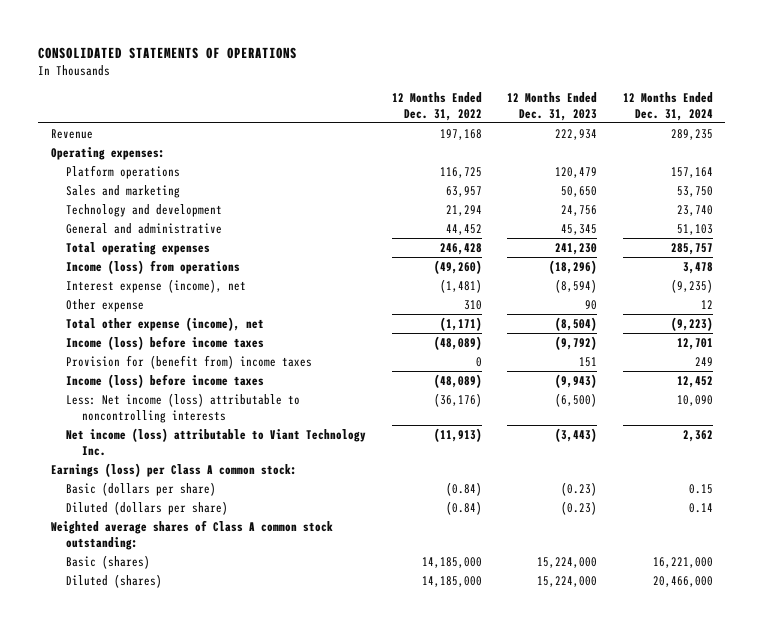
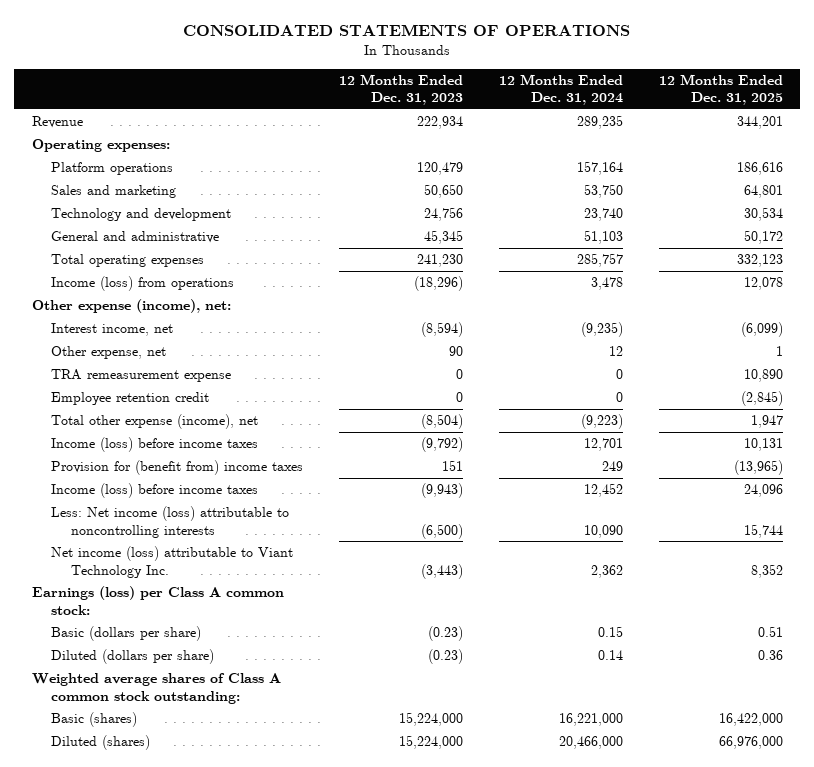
- | 12 Months Ended Dec. 31, 2022 | 12 Months Ended Dec. 31, 2023 | 12 Months Ended Dec. 31, 2024
+ | 12 Months Ended Dec. 31, 2023 | 12 Months Ended Dec. 31, 2024 | 12 Months Ended Dec. 31, 2025
- Interest expense (income), net | (1,481) | (8,594) | (9,235)
- Other expense | 310 | 90 | 12
+ Other expense (income), net:
+ Interest income, net | (8,594) | (9,235) | (6,099)
+ Other expense, net | 90 | 12 | 1
+ TRA remeasurement expense | 0 | 0 | 10,890
+ Employee retention credit | 0 | 0 | (2,845)

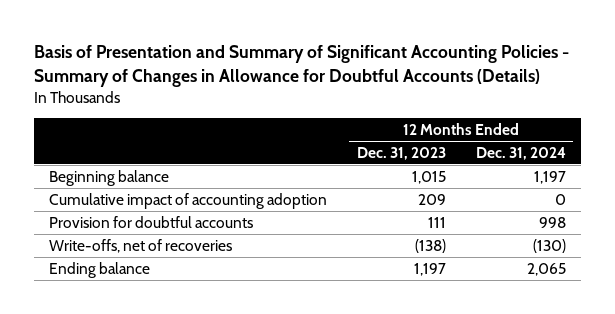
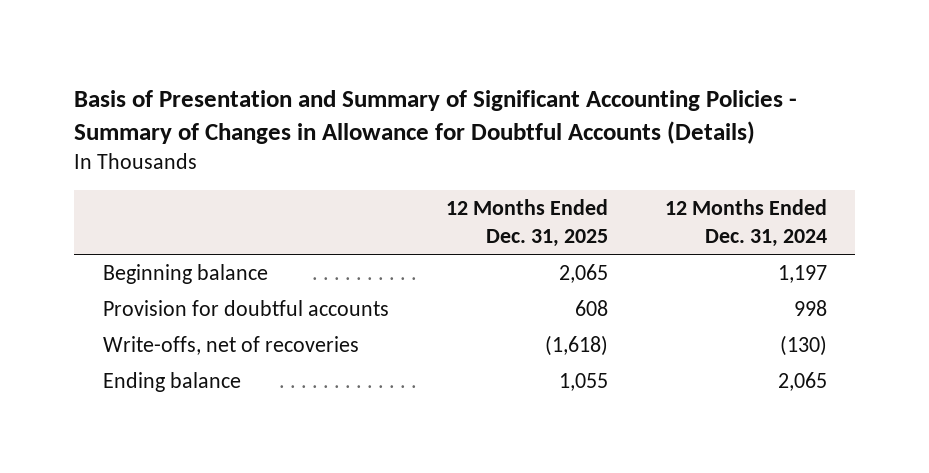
- | 12 Months Ended Dec. 31, 2023 | 12 Months Ended Dec. 31, 2024
+ | 12 Months Ended Dec. 31, 2025 | 12 Months Ended Dec. 31, 2024
- Cumulative impact of accounting adoption | 209 | 0

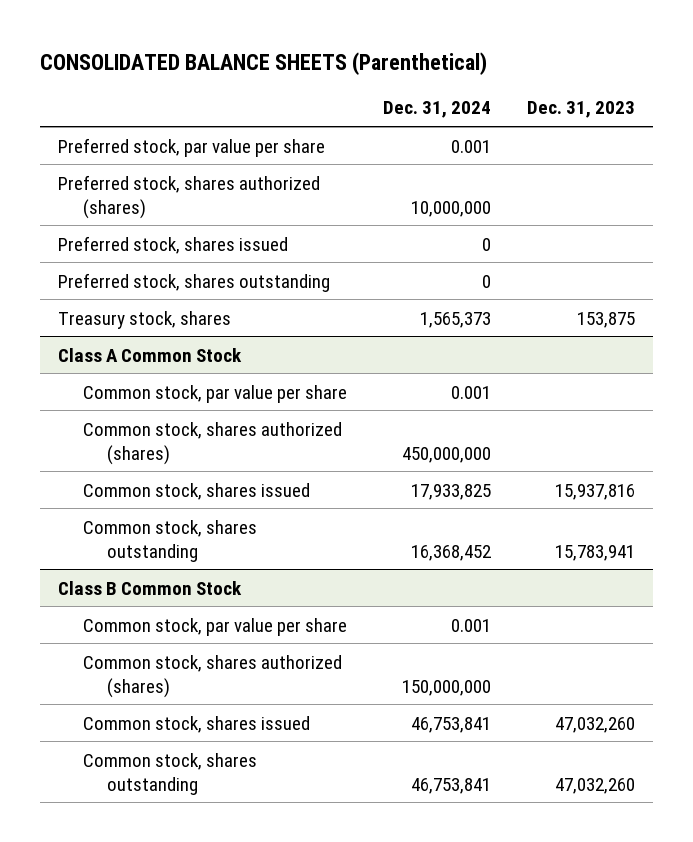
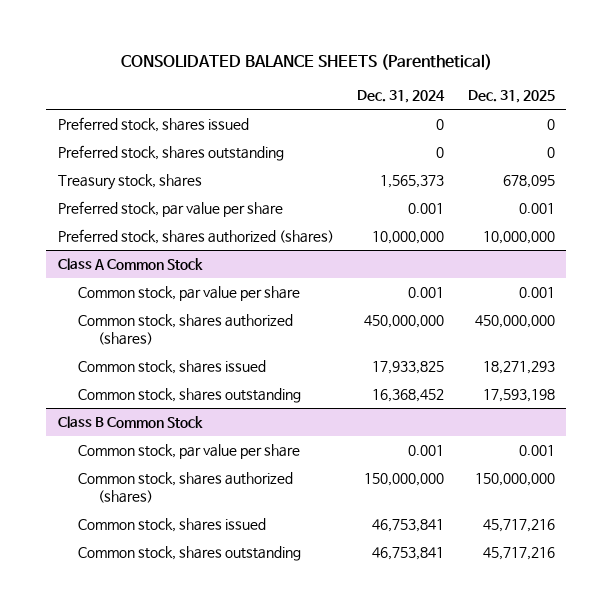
- | Dec. 31, 2024 | Dec. 31, 2023
+ | Dec. 31, 2024 | Dec. 31, 2025
moved down: Preferred stock, par value per share | 0.001 | 0.001
moved down: Preferred stock, shares authorized (shares) | 10,000,000 | 10,000,000

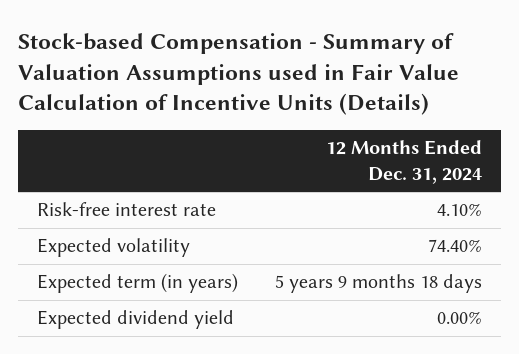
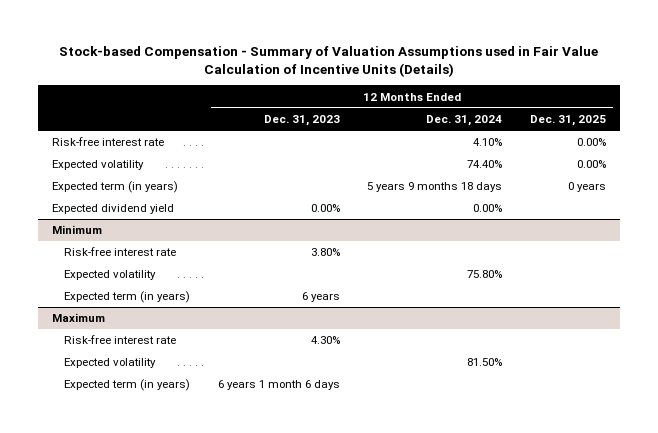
- | 12 Months Ended Dec. 31, 2024
+ | 12 Months Ended Dec. 31, 2023 | 12 Months Ended Dec. 31, 2024 | 12 Months Ended Dec. 31, 2025
+ Minimum
+ Risk-free interest rate | 3.80% | |
+ Expected volatility | | 75.80% |
+ Expected term (in years) | 6 years | |
+ Maximum
+ Risk-free interest rate | 4.30% | |
+ Expected volatility | | 81.50% |
+ Expected term (in years) | 6 years 1 month 6 days | |

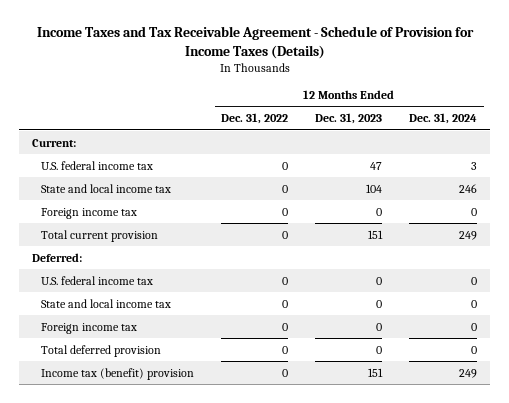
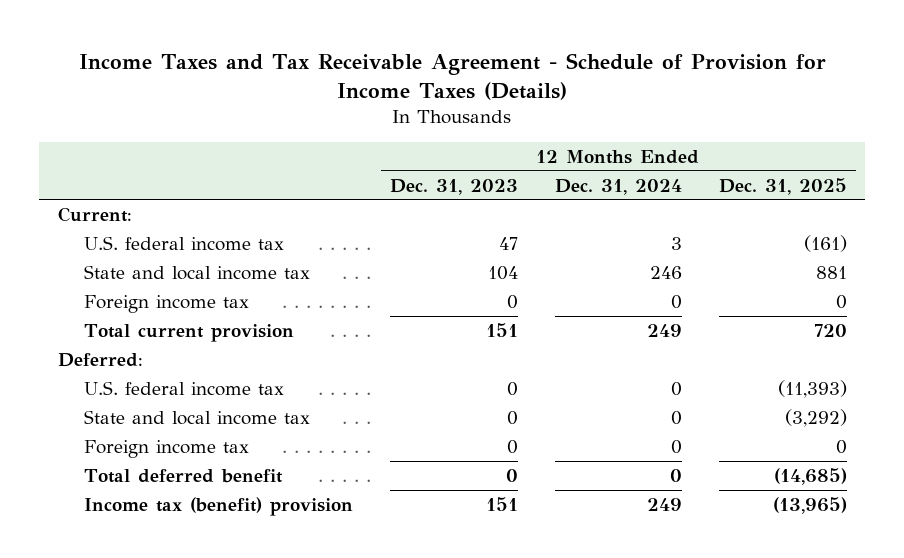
- | 12 Months Ended Dec. 31, 2022 | 12 Months Ended Dec. 31, 2023 | 12 Months Ended Dec. 31, 2024
+ | 12 Months Ended Dec. 31, 2023 | 12 Months Ended Dec. 31, 2024 | 12 Months Ended Dec. 31, 2025
- Total deferred provision | 0 | 0 | 0
+ Total deferred benefit | 0 | 0 | (14,685)

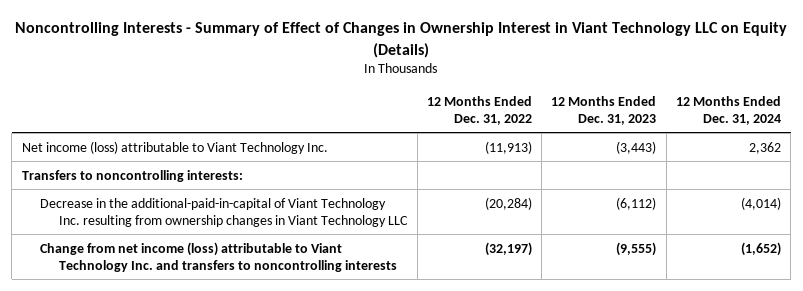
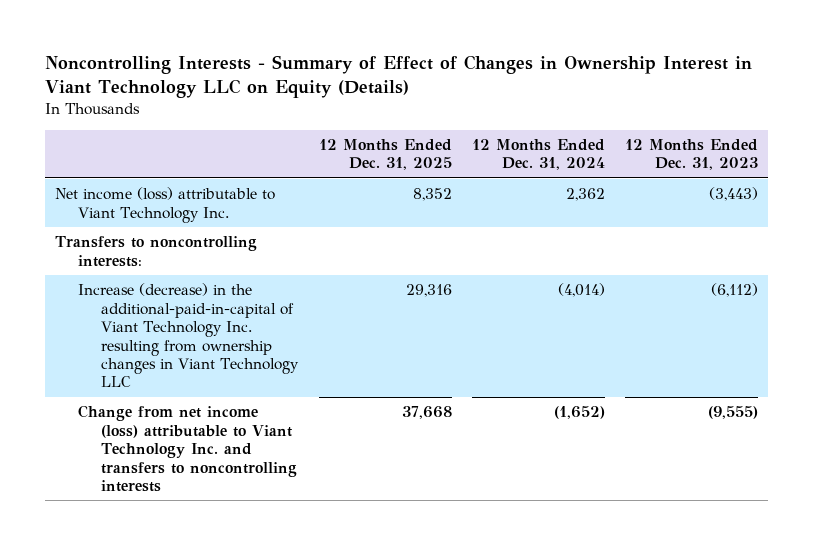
- | 12 Months Ended Dec. 31, 2022 | 12 Months Ended Dec. 31, 2023 | 12 Months Ended Dec. 31, 2024
+ | 12 Months Ended Dec. 31, 2025 | 12 Months Ended Dec. 31, 2024 | 12 Months Ended Dec. 31, 2023
- Decrease in the additional-paid-in-capital of Viant Technology Inc. resulting from ownership changes in Viant Technology LLC | (20,284) | (6,112) | (4,014)
+ Increase (decrease) in the additional-paid-in-capital of Viant Technology Inc. resulting from ownership changes in Viant Technology LLC | 29,316 | (4,014) | (6,112)

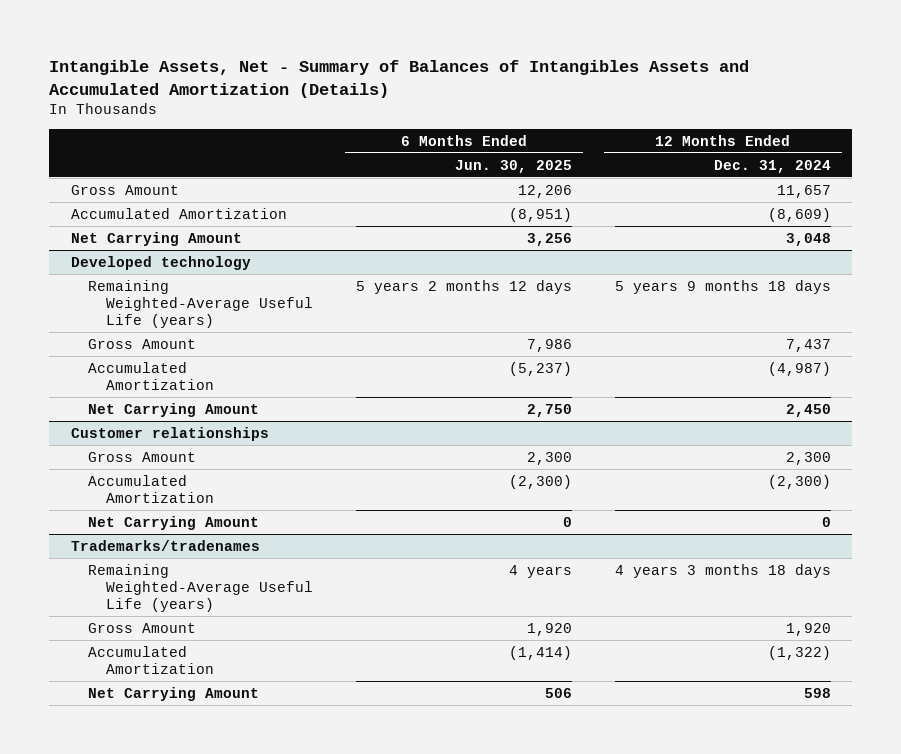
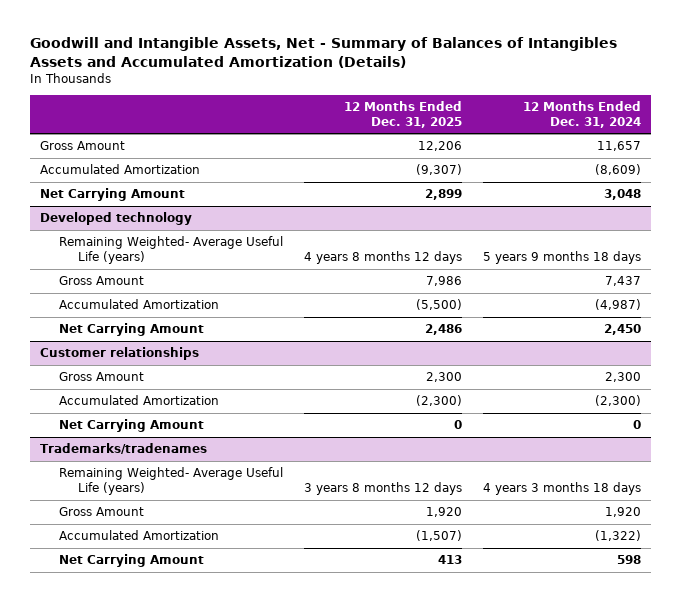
- Intangible Assets, Net - Summary of Balances of Intangibles Assets and Accumulated Amortization (Details)
+ Goodwill and Intangible Assets, Net - Summary of Balances of Intangibles Assets and Accumulated Amortization (Details)
- | 6 Months Ended Jun. 30, 2025 | 12 Months Ended Dec. 31, 2024
+ | 12 Months Ended Dec. 31, 2025 | 12 Months Ended Dec. 31, 2024
@ Developed technology
- Remaining Weighted-Average Useful Life (years) | 5 years 2 months 12 days | 5 years 9 months 18 days
+ Remaining Weighted- Average Useful Life (years) | 4 years 8 months 12 days | 5 years 9 months 18 days
@ Trademarks/tradenames
- Remaining Weighted-Average Useful Life (years) | 4 years | 4 years 3 months 18 days
+ Remaining Weighted- Average Useful Life (years) | 3 years 8 months 12 days | 4 years 3 months 18 days

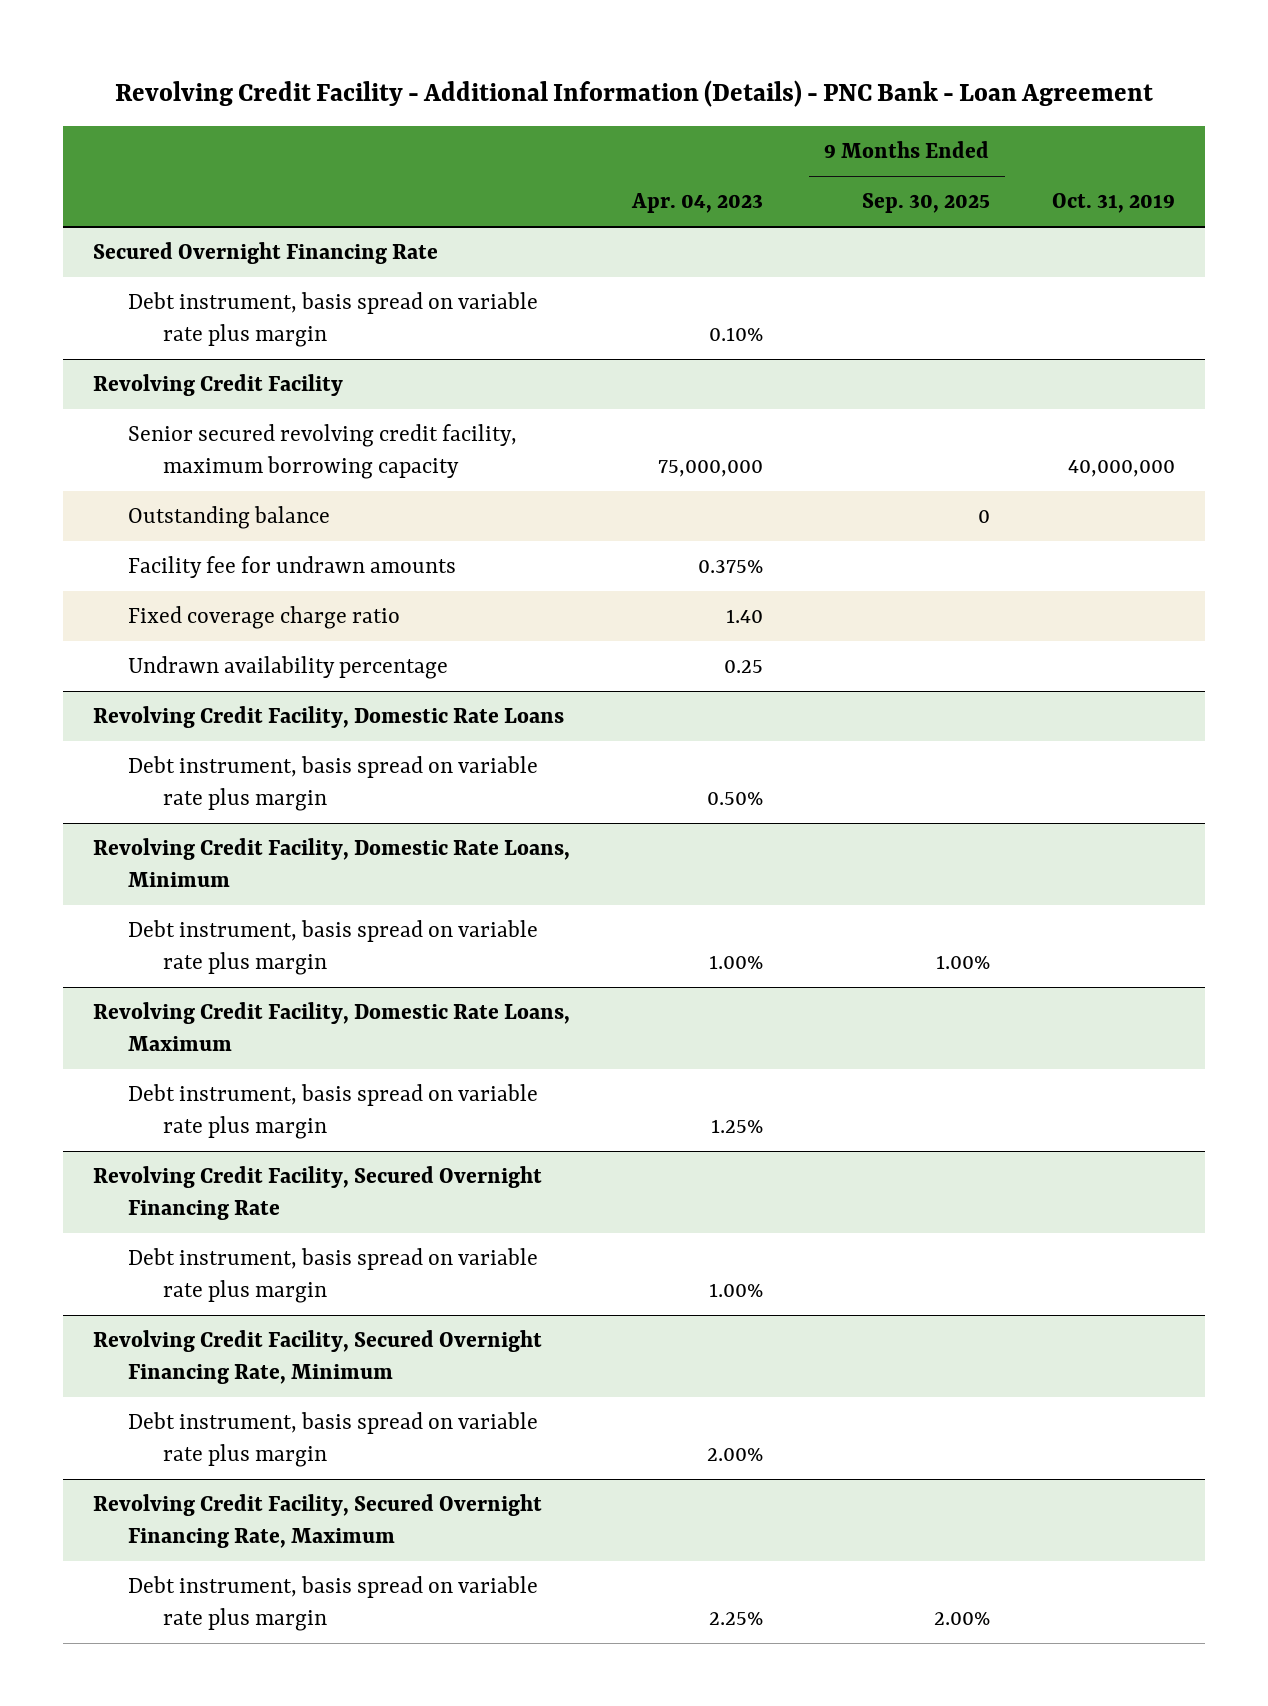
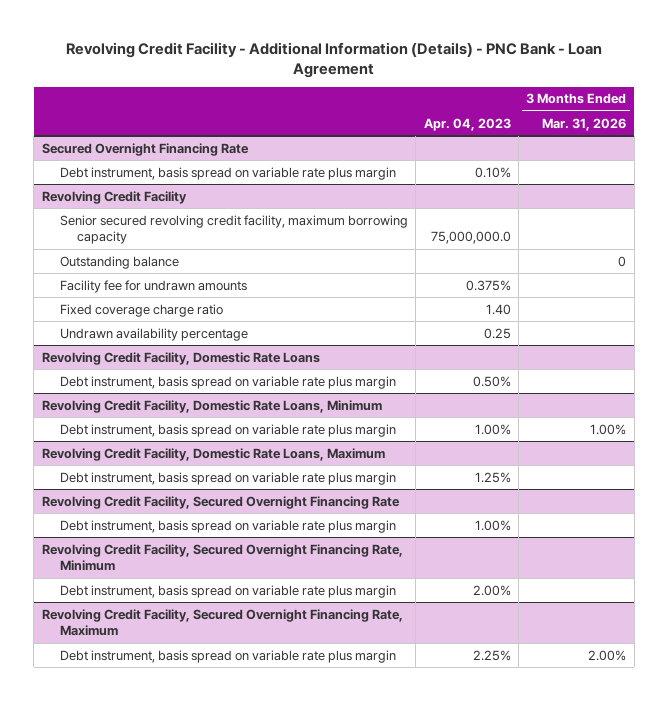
- | Apr. 04, 2023 | 9 Months Ended Sep. 30, 2025 | Oct. 31, 2019
+ | Apr. 04, 2023 | 3 Months Ended Mar. 31, 2026
@ Revolving Credit Facility
- Senior secured revolving credit facility, maximum borrowing capacity | 75,000,000 | | 40,000,000
+ Senior secured revolving credit facility, maximum borrowing capacity | 75,000,000.0 |

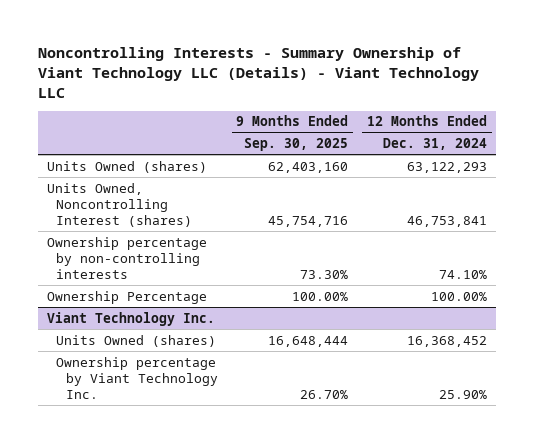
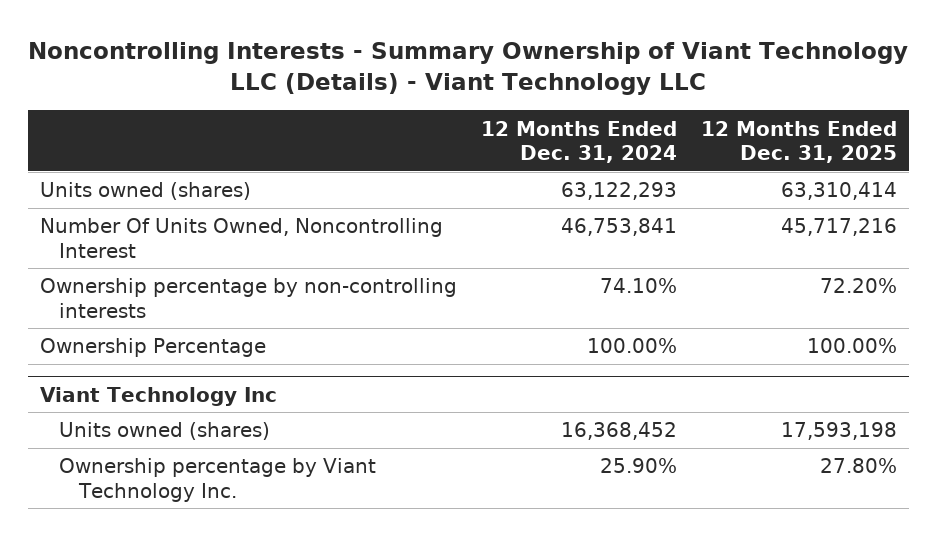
- | 9 Months Ended Sep. 30, 2025 | 12 Months Ended Dec. 31, 2024
+ | 12 Months Ended Dec. 31, 2024 | 12 Months Ended Dec. 31, 2025
- Units Owned (shares) | 62,403,160 | 63,122,293
- Units Owned, Noncontrolling Interest (shares) | 45,754,716 | 46,753,841
+ Units owned (shares) | 63,122,293 | 63,310,414
+ Number Of Units Owned, Noncontrolling Interest | 46,753,841 | 45,717,216
- Viant Technology Inc.
- Units Owned (shares) | 16,648,444 | 16,368,452
+ Viant Technology Inc
+ Units owned (shares) | 16,368,452 | 17,593,198

